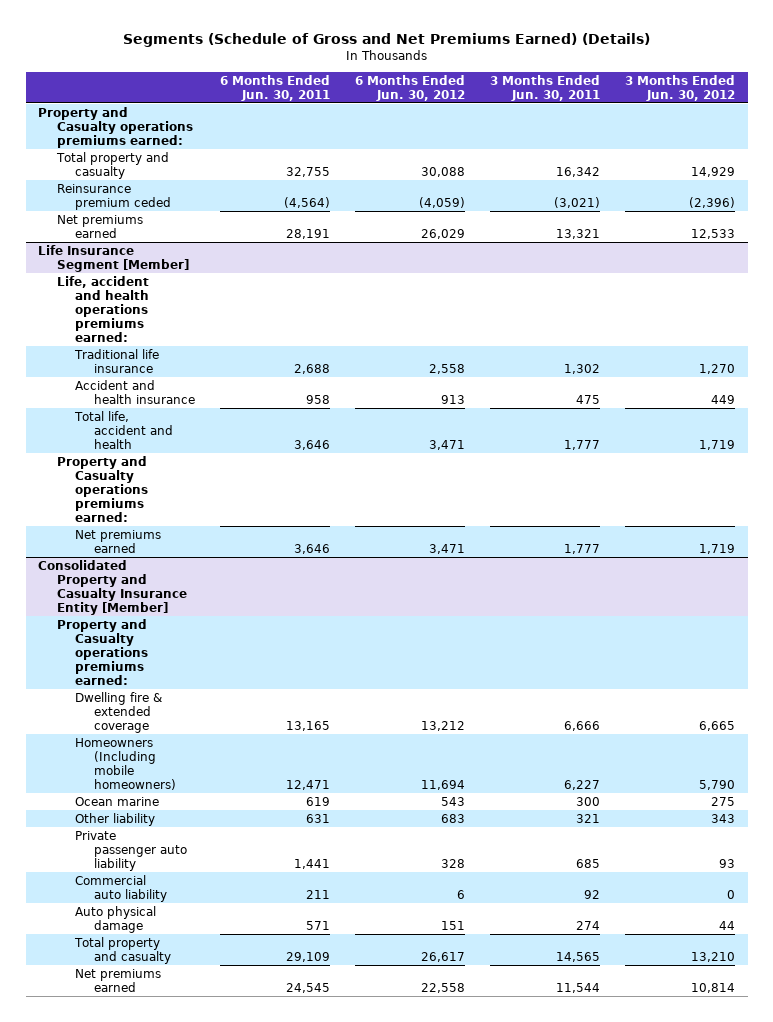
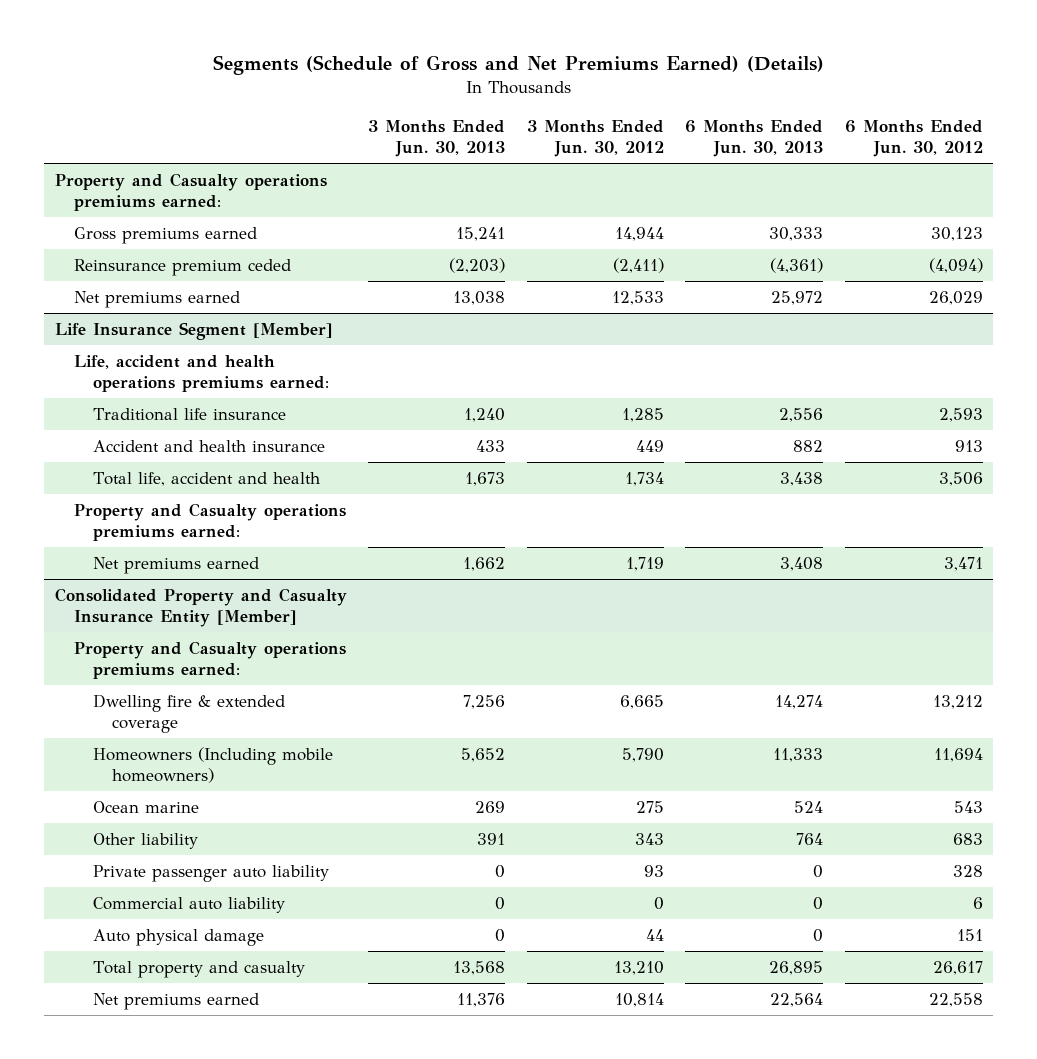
- | 6 Months Ended Jun. 30, 2011 | 6 Months Ended Jun. 30, 2012 | 3 Months Ended Jun. 30, 2011 | 3 Months Ended Jun. 30, 2012
+ | 3 Months Ended Jun. 30, 2013 | 3 Months Ended Jun. 30, 2012 | 6 Months Ended Jun. 30, 2013 | 6 Months Ended Jun. 30, 2012
- Total property and casualty | 32,755 | 30,088 | 16,342 | 14,929
- Reinsurance premium ceded | (4,564) | (4,059) | (3,021) | (2,396)
+ Gross premiums earned | 15,241 | 14,944 | 30,333 | 30,123
+ Reinsurance premium ceded | (2,203) | (2,411) | (4,361) | (4,094)
@ Life Insurance Segment [Member]
- Traditional life insurance | 2,688 | 2,558 | 1,302 | 1,270
+ Traditional life insurance | 1,240 | 1,285 | 2,556 | 2,593
- Total life, accident and health | 3,646 | 3,471 | 1,777 | 1,719
+ Total life, accident and health | 1,673 | 1,734 | 3,438 | 3,506

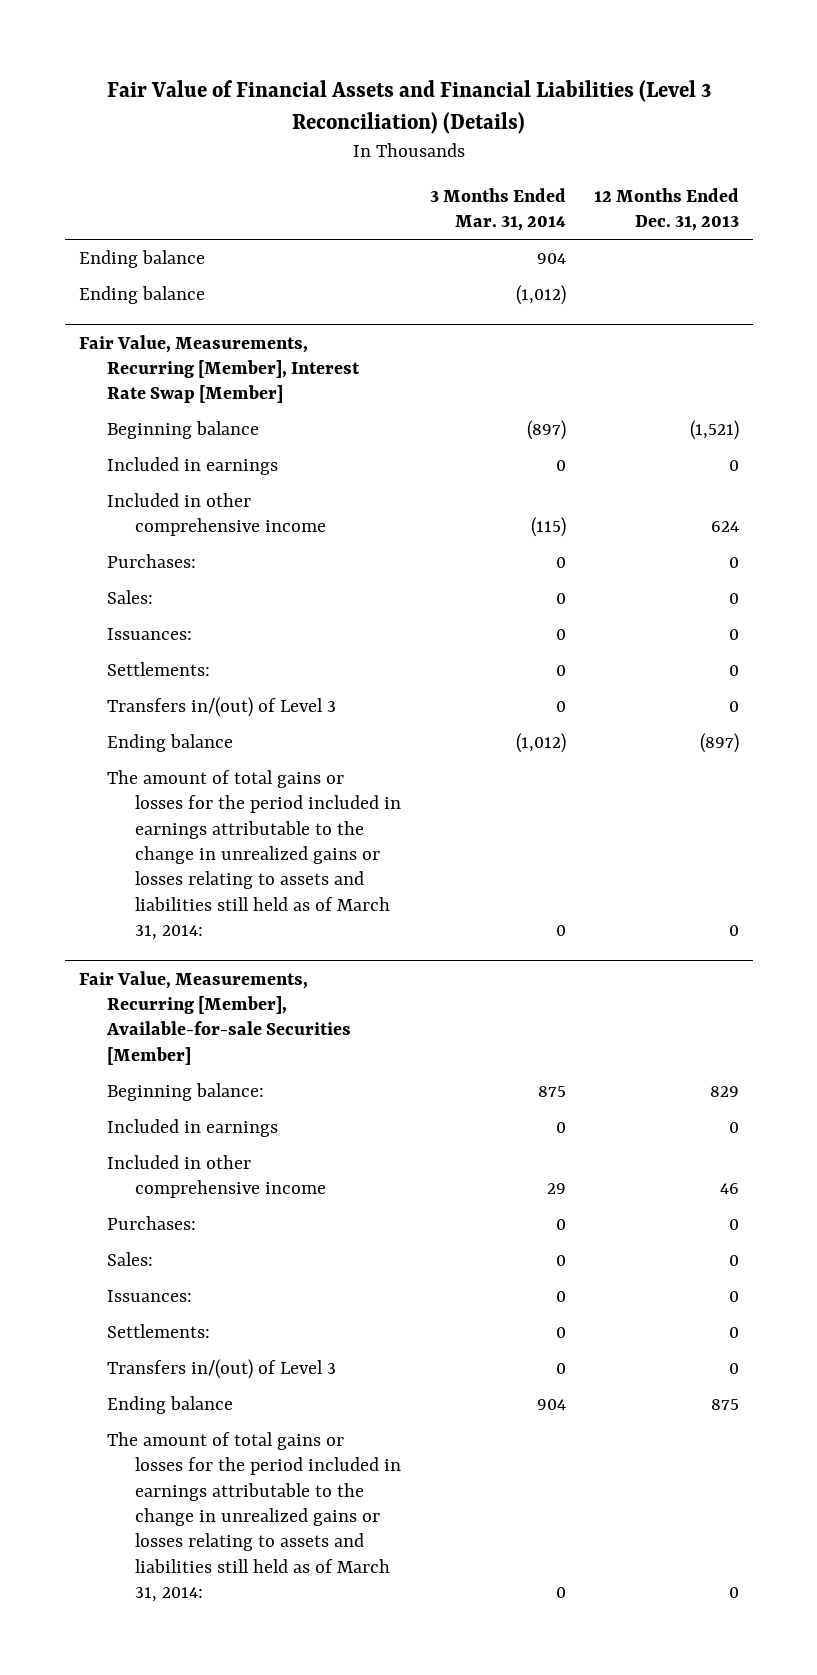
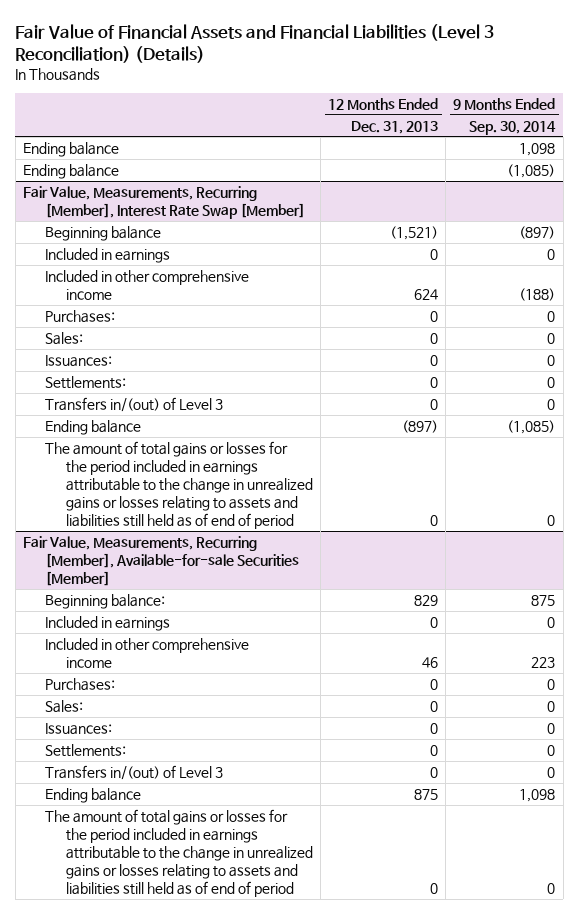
- | 3 Months Ended Mar. 31, 2014 | 12 Months Ended Dec. 31, 2013
+ | 12 Months Ended Dec. 31, 2013 | 9 Months Ended Sep. 30, 2014
@ Fair Value, Measurements, Recurring [Member], Interest Rate Swap [Member]
- The amount of total gains or losses for the period included in earnings attributable to the change in unrealized gains or losses relating to assets and liabilities still held as of March 31, 2014: | 0 | 0
+ The amount of total gains or losses for the period included in earnings attributable to the change in unrealized gains or losses relating to assets and liabilities still held as of end of period | 0 | 0
@ Fair Value, Measurements, Recurring [Member], Available-for-sale Securities [Member]
- The amount of total gains or losses for the period included in earnings attributable to the change in unrealized gains or losses relating to assets and liabilities still held as of March 31, 2014: | 0 | 0
+ The amount of total gains or losses for the period included in earnings attributable to the change in unrealized gains or losses relating to assets and liabilities still held as of end of period | 0 | 0

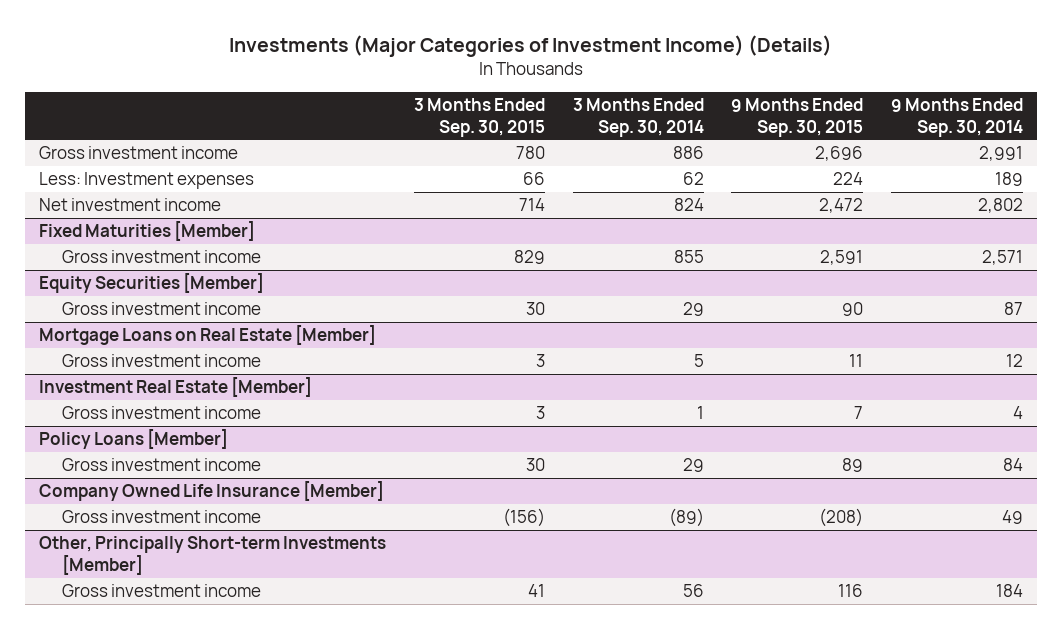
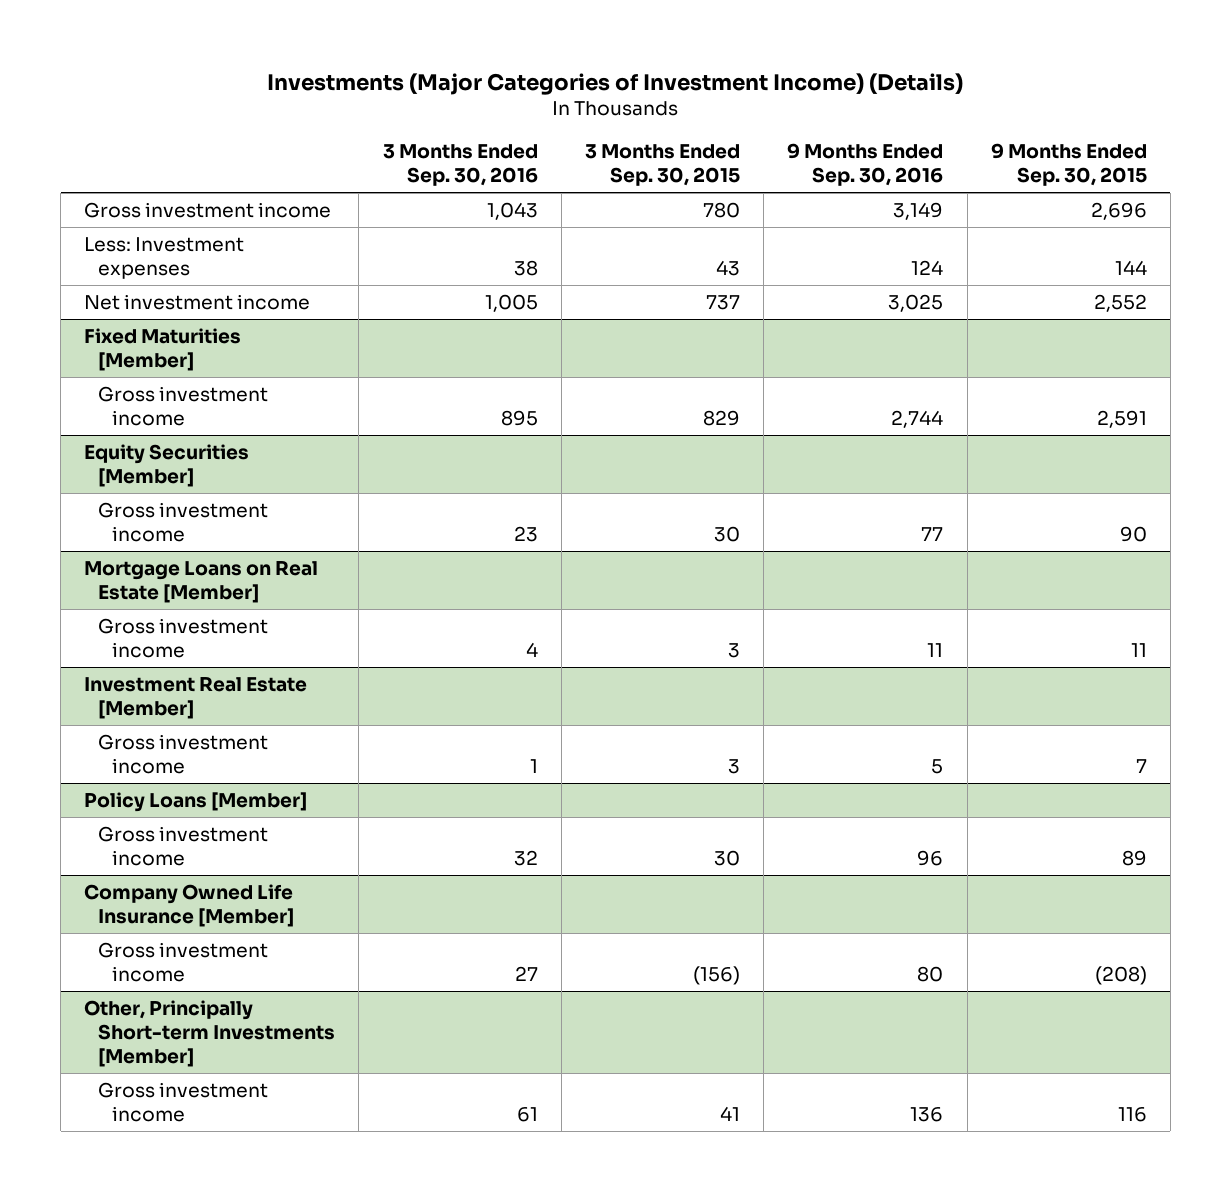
- | 3 Months Ended Sep. 30, 2015 | 3 Months Ended Sep. 30, 2014 | 9 Months Ended Sep. 30, 2015 | 9 Months Ended Sep. 30, 2014
+ | 3 Months Ended Sep. 30, 2016 | 3 Months Ended Sep. 30, 2015 | 9 Months Ended Sep. 30, 2016 | 9 Months Ended Sep. 30, 2015
- Less: Investment expenses | 66 | 62 | 224 | 189
- Net investment income | 714 | 824 | 2,472 | 2,802
+ Less: Investment expenses | 38 | 43 | 124 | 144
+ Net investment income | 1,005 | 737 | 3,025 | 2,552

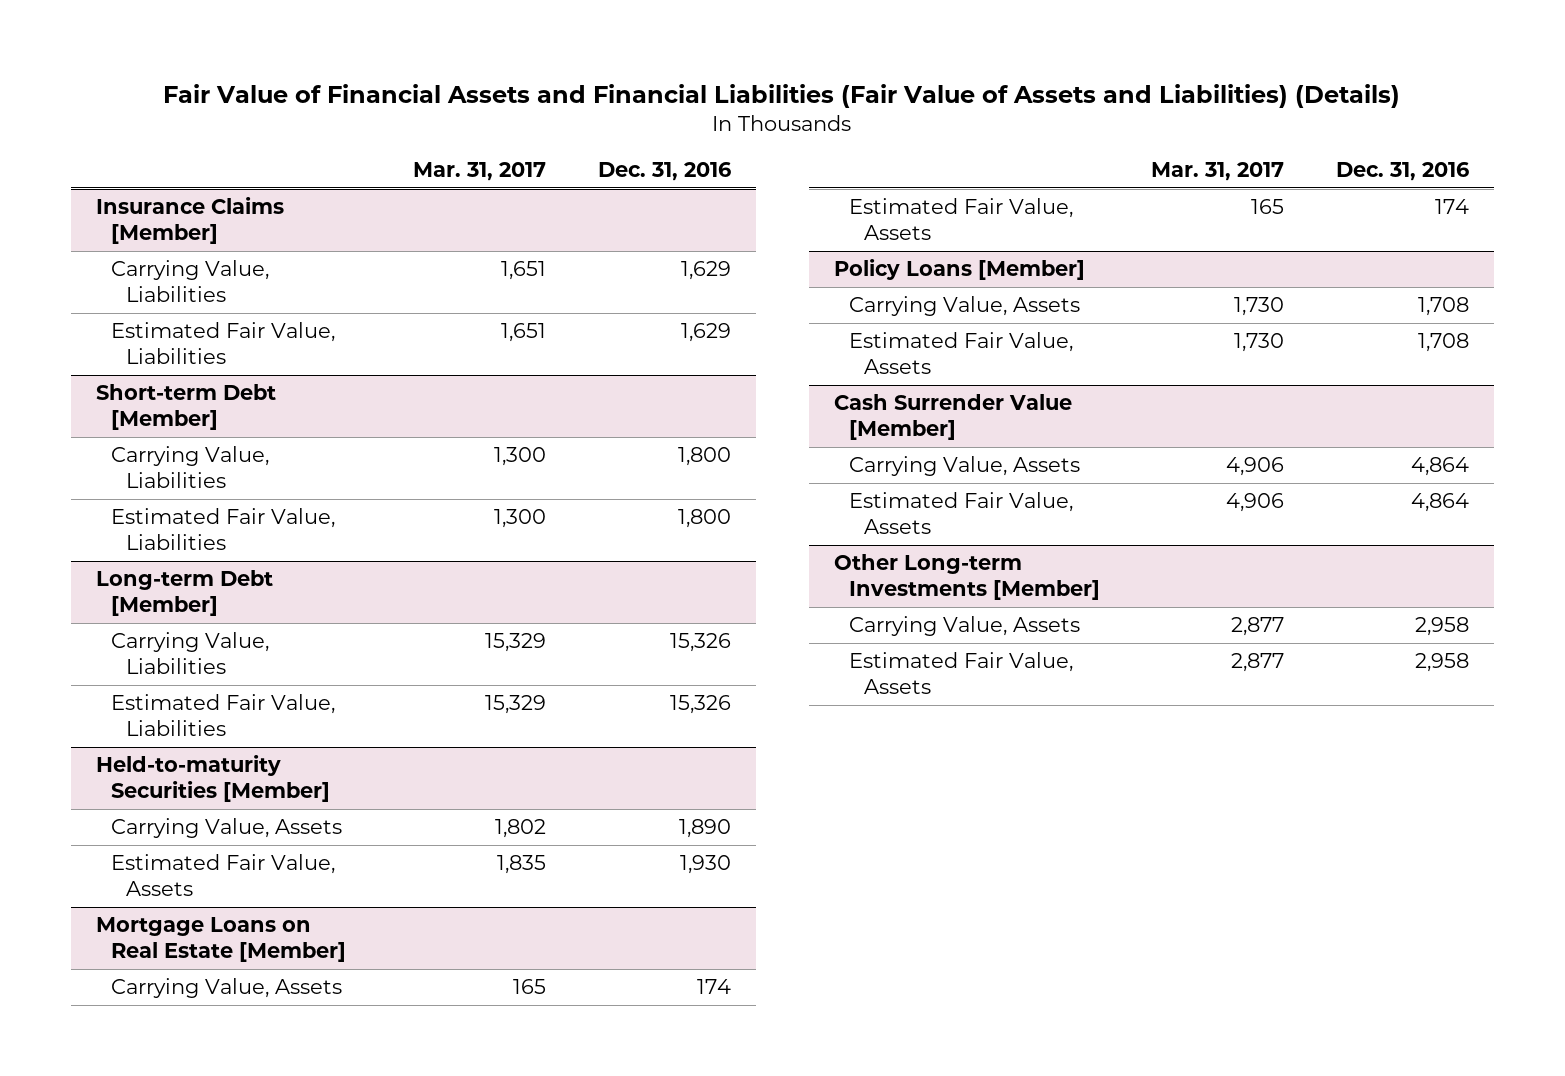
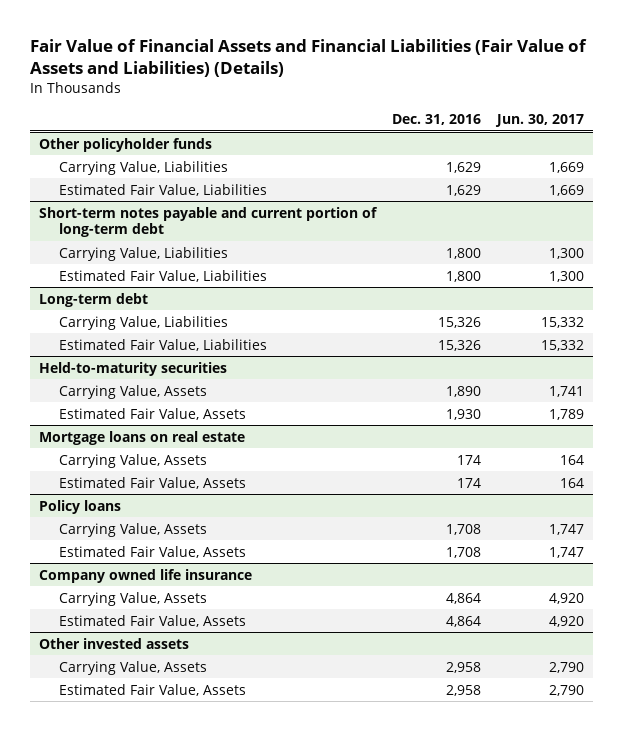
- | Mar. 31, 2017 | Dec. 31, 2016
+ | Dec. 31, 2016 | Jun. 30, 2017
- Insurance Claims [Member]
+ Other policyholder funds
- Short-term Debt [Member]
+ Short-term notes payable and current portion of long-term debt
- Long-term Debt [Member]
+ Long-term debt
- Held-to-maturity Securities [Member]
+ Held-to-maturity securities
- Mortgage Loans on Real Estate [Member]
+ Mortgage loans on real estate
- Policy Loans [Member]
+ Policy loans
- Cash Surrender Value [Member]
+ Company owned life insurance
- Other Long-term Investments [Member]
+ Other invested assets

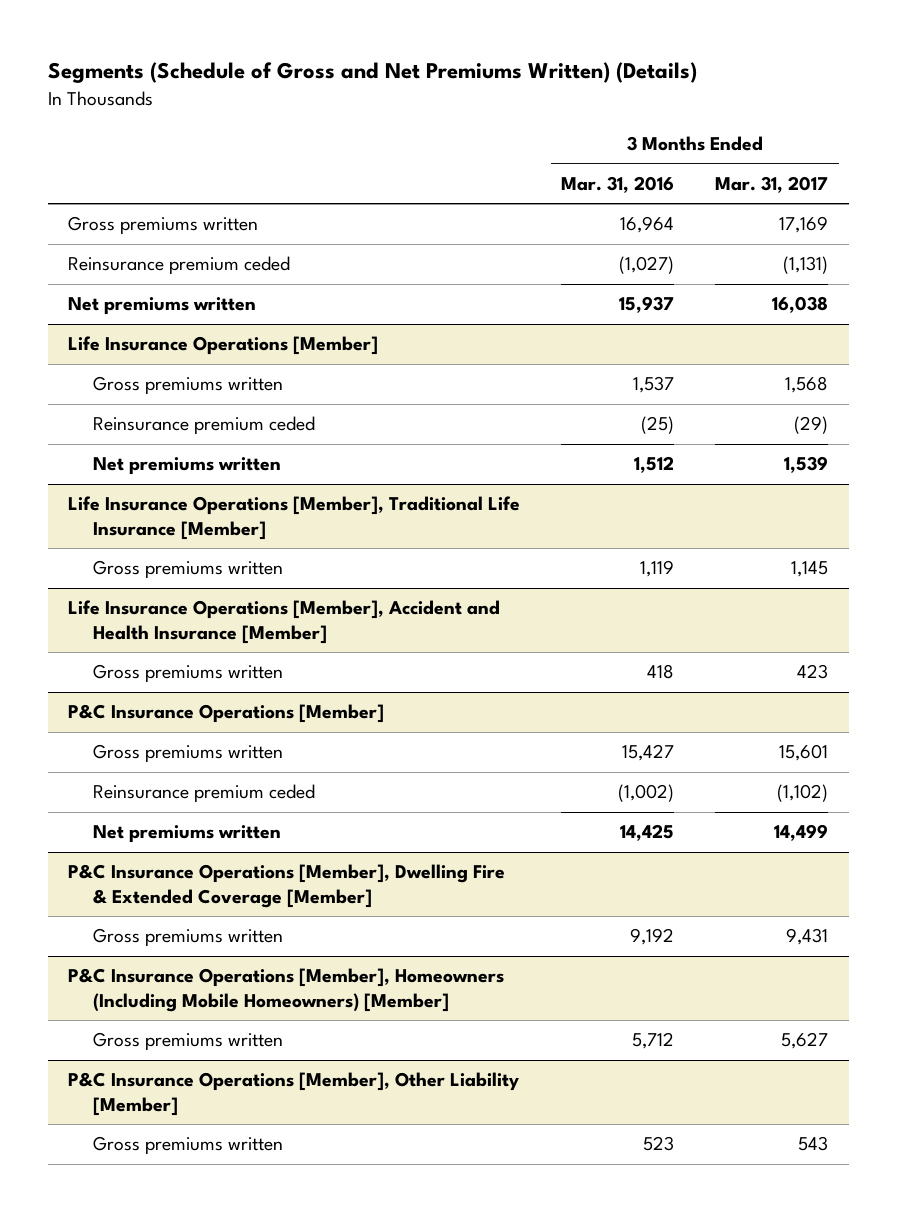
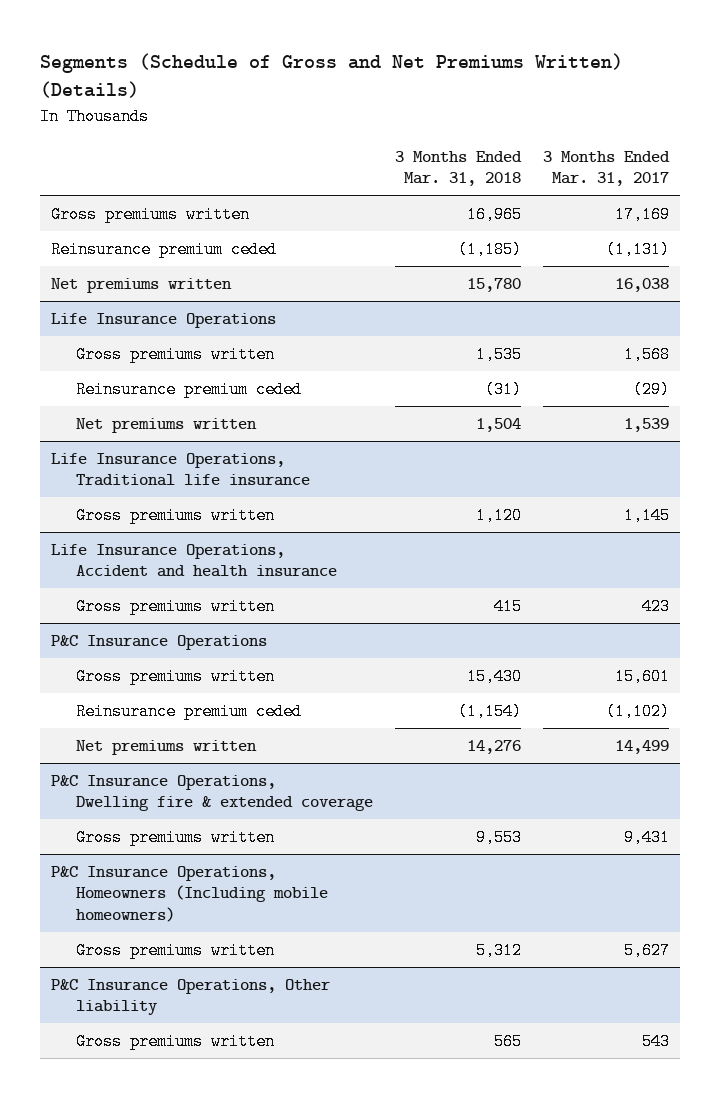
- | 3 Months Ended Mar. 31, 2016 | 3 Months Ended Mar. 31, 2017
+ | 3 Months Ended Mar. 31, 2018 | 3 Months Ended Mar. 31, 2017
- Life Insurance Operations [Member]
+ Life Insurance Operations
- Life Insurance Operations [Member], Traditional Life Insurance [Member]
+ Life Insurance Operations, Traditional life insurance
- Life Insurance Operations [Member], Accident and Health Insurance [Member]
+ Life Insurance Operations, Accident and health insurance
- P&C Insurance Operations [Member]
+ P&C Insurance Operations
- P&C Insurance Operations [Member], Dwelling Fire & Extended Coverage [Member]
+ P&C Insurance Operations, Dwelling fire & extended coverage
- P&C Insurance Operations [Member], Homeowners (Including Mobile Homeowners) [Member]
+ P&C Insurance Operations, Homeowners (Including mobile homeowners)
- P&C Insurance Operations [Member], Other Liability [Member]
+ P&C Insurance Operations, Other liability

